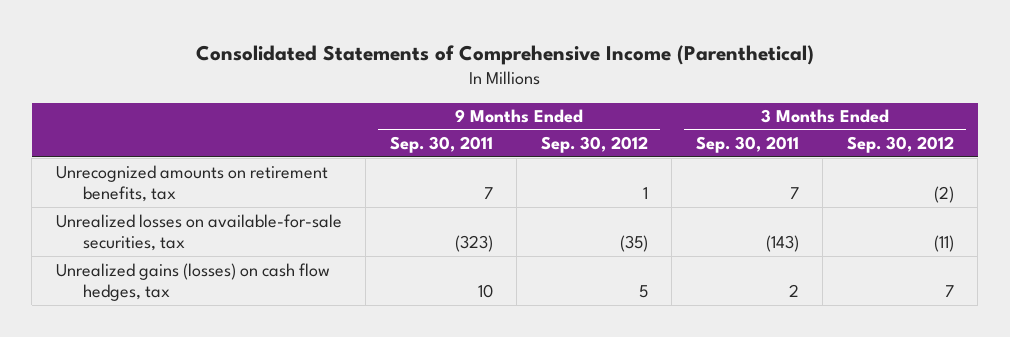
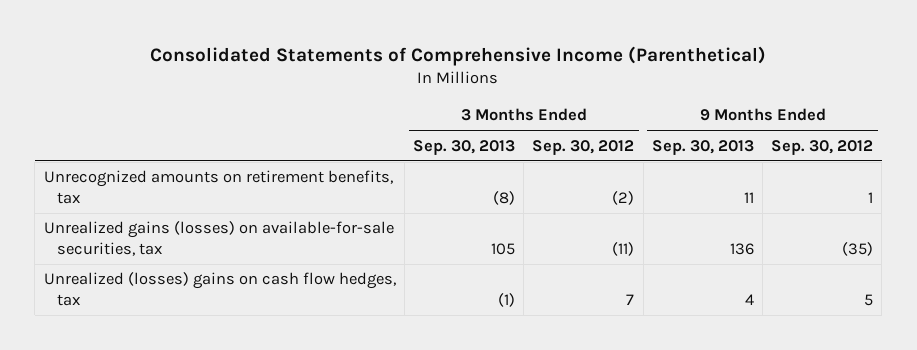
- | 9 Months Ended Sep. 30, 2011 | 9 Months Ended Sep. 30, 2012 | 3 Months Ended Sep. 30, 2011 | 3 Months Ended Sep. 30, 2012
+ | 3 Months Ended Sep. 30, 2013 | 3 Months Ended Sep. 30, 2012 | 9 Months Ended Sep. 30, 2013 | 9 Months Ended Sep. 30, 2012
- Unrealized losses on available-for-sale securities, tax | (323) | (35) | (143) | (11)
- Unrealized gains (losses) on cash flow hedges, tax | 10 | 5 | 2 | 7
+ Unrealized gains (losses) on available-for-sale securities, tax | 105 | (11) | 136 | (35)
+ Unrealized (losses) gains on cash flow hedges, tax | (1) | 7 | 4 | 5

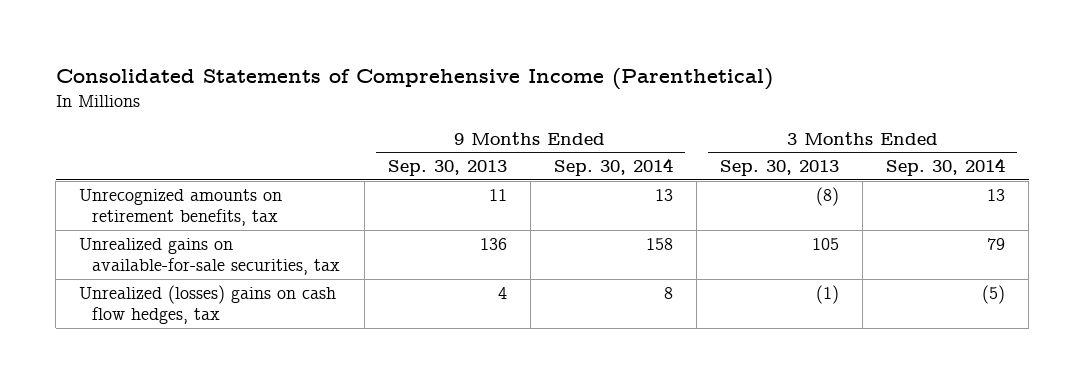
- | 3 Months Ended Sep. 30, 2013 | 3 Months Ended Sep. 30, 2012 | 9 Months Ended Sep. 30, 2013 | 9 Months Ended Sep. 30, 2012
+ | 9 Months Ended Sep. 30, 2013 | 9 Months Ended Sep. 30, 2014 | 3 Months Ended Sep. 30, 2013 | 3 Months Ended Sep. 30, 2014
- Unrealized gains (losses) on available-for-sale securities, tax | 105 | (11) | 136 | (35)
+ Unrealized gains on available-for-sale securities, tax | 136 | 158 | 105 | 79

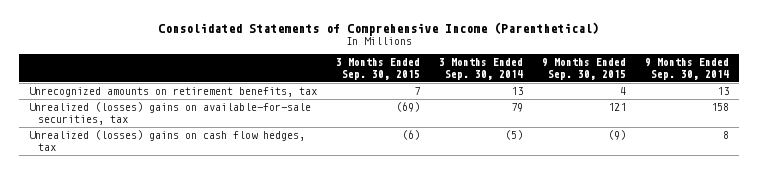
- | 9 Months Ended Sep. 30, 2013 | 9 Months Ended Sep. 30, 2014 | 3 Months Ended Sep. 30, 2013 | 3 Months Ended Sep. 30, 2014
+ | 3 Months Ended Sep. 30, 2015 | 3 Months Ended Sep. 30, 2014 | 9 Months Ended Sep. 30, 2015 | 9 Months Ended Sep. 30, 2014
- Unrealized gains on available-for-sale securities, tax | 136 | 158 | 105 | 79
+ Unrealized (losses) gains on available-for-sale securities, tax | (69) | 79 | 121 | 158

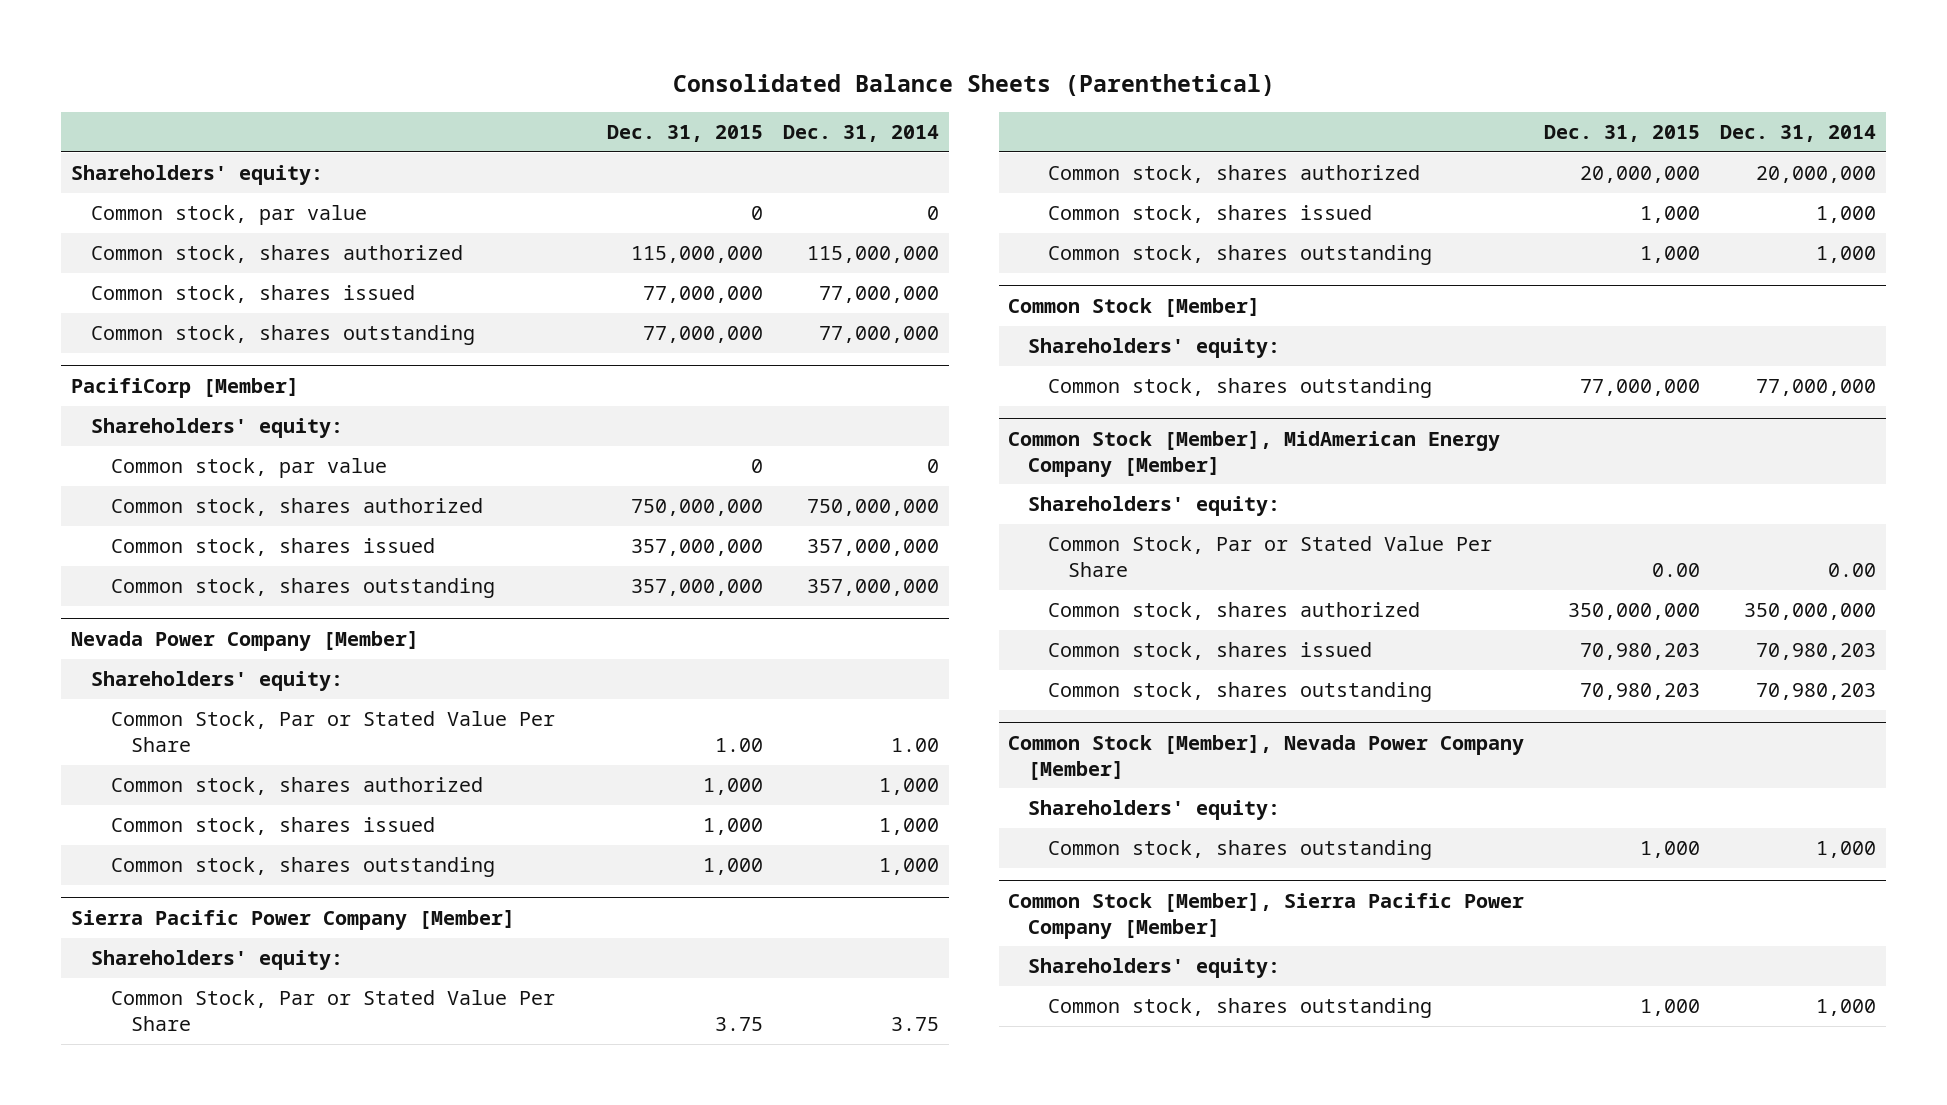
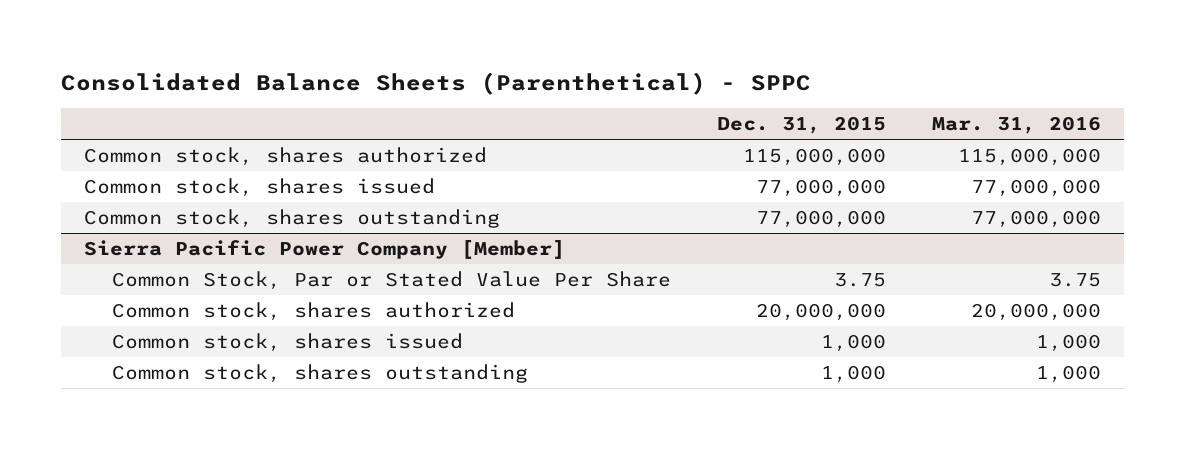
- Consolidated Balance Sheets (Parenthetical)
+ Consolidated Balance Sheets (Parenthetical) - SPPC
- | Dec. 31, 2015 | Dec. 31, 2014
+ | Dec. 31, 2015 | Mar. 31, 2016
- Shareholders' equity:
- Common stock, par value | 0 | 0
- PacifiCorp [Member]
- Shareholders' equity:
- Common stock, par value | 0 | 0
- Common stock, shares authorized | 750,000,000 | 750,000,000
- Common stock, shares issued | 357,000,000 | 357,000,000
- Common stock, shares outstanding | 357,000,000 | 357,000,000
- Nevada Power Company [Member]
- Shareholders' equity:
- Common Stock, Par or Stated Value Per Share | 1.00 | 1.00
- Common stock, shares authorized | 1,000 | 1,000
- Common stock, shares issued | 1,000 | 1,000
- Common stock, shares outstanding | 1,000 | 1,000
@ Sierra Pacific Power Company [Member]
- Shareholders' equity:
- Common Stock [Member]
- Shareholders' equity:
- Common stock, shares outstanding | 77,000,000 | 77,000,000
- Common Stock [Member], MidAmerican Energy Company [Member]
- Shareholders' equity:
- Common Stock, Par or Stated Value Per Share | 0.00 | 0.00
- Common stock, shares authorized | 350,000,000 | 350,000,000
- Common stock, shares issued | 70,980,203 | 70,980,203
- Common stock, shares outstanding | 70,980,203 | 70,980,203
- Common Stock [Member], Nevada Power Company [Member]
- Shareholders' equity:
- Common stock, shares outstanding | 1,000 | 1,000
- Common Stock [Member], Sierra Pacific Power Company [Member]
- Shareholders' equity:
- Common stock, shares outstanding | 1,000 | 1,000

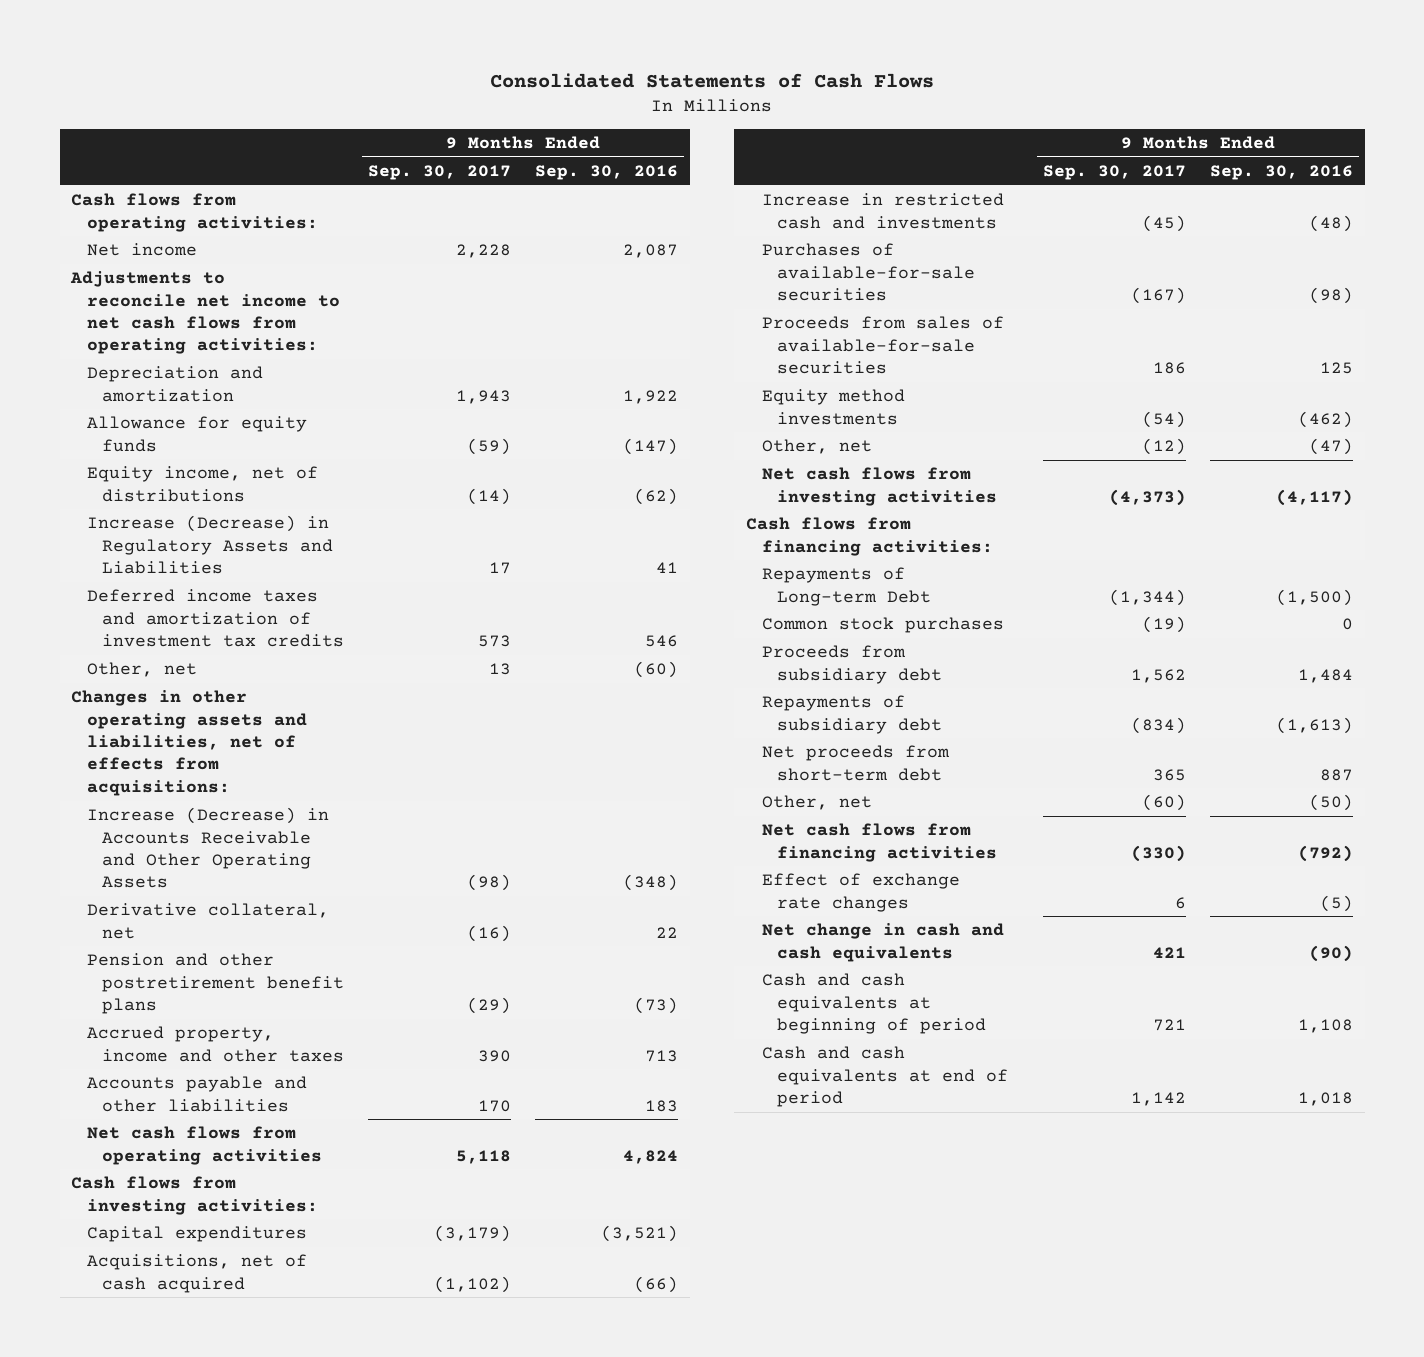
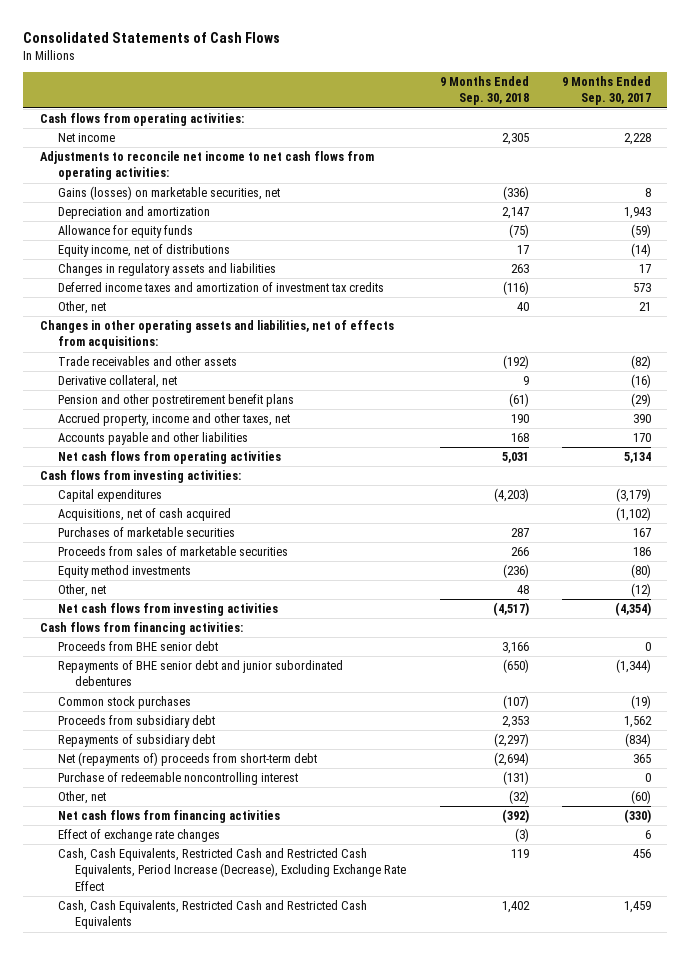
- | 9 Months Ended Sep. 30, 2017 | 9 Months Ended Sep. 30, 2016
+ | 9 Months Ended Sep. 30, 2018 | 9 Months Ended Sep. 30, 2017
+ Gains (losses) on marketable securities, net | (336) | 8
- Increase (Decrease) in Regulatory Assets and Liabilities | 17 | 41
+ Changes in regulatory assets and liabilities | 263 | 17
- Other, net | 13 | (60)
+ Other, net | 40 | 21
- Increase (Decrease) in Accounts Receivable and Other Operating Assets | (98) | (348)
+ Trade receivables and other assets | (192) | (82)
- Accrued property, income and other taxes | 390 | 713
+ Accrued property, income and other taxes, net | 190 | 390
- Net cash flows from operating activities | 5,118 | 4,824
+ Net cash flows from operating activities | 5,031 | 5,134
- Increase in restricted cash and investments | (45) | (48)
- Purchases of available-for-sale securities | (167) | (98)
- Proceeds from sales of available-for-sale securities | 186 | 125
- Equity method investments | (54) | (462)
+ Purchases of marketable securities | 287 | 167
+ Proceeds from sales of marketable securities | 266 | 186
+ Equity method investments | (236) | (80)
- Net cash flows from investing activities | (4,373) | (4,117)
+ Net cash flows from investing activities | (4,517) | (4,354)
- Repayments of Long-term Debt | (1,344) | (1,500)
+ Proceeds from BHE senior debt | 3,166 | 0
+ Repayments of BHE senior debt and junior subordinated debentures | (650) | (1,344)
- Net proceeds from short-term debt | 365 | 887
+ Net (repayments of) proceeds from short-term debt | (2,694) | 365
+ Purchase of redeemable noncontrolling interest | (131) | 0
- Net change in cash and cash equivalents | 421 | (90)
- Cash and cash equivalents at beginning of period | 721 | 1,108
- Cash and cash equivalents at end of period | 1,142 | 1,018
+ Cash, Cash Equivalents, Restricted Cash and Restricted Cash Equivalents, Period Increase (Decrease), Excluding Exchange Rate Effect | 119 | 456
+ Cash, Cash Equivalents, Restricted Cash and Restricted Cash Equivalents | 1,402 | 1,459

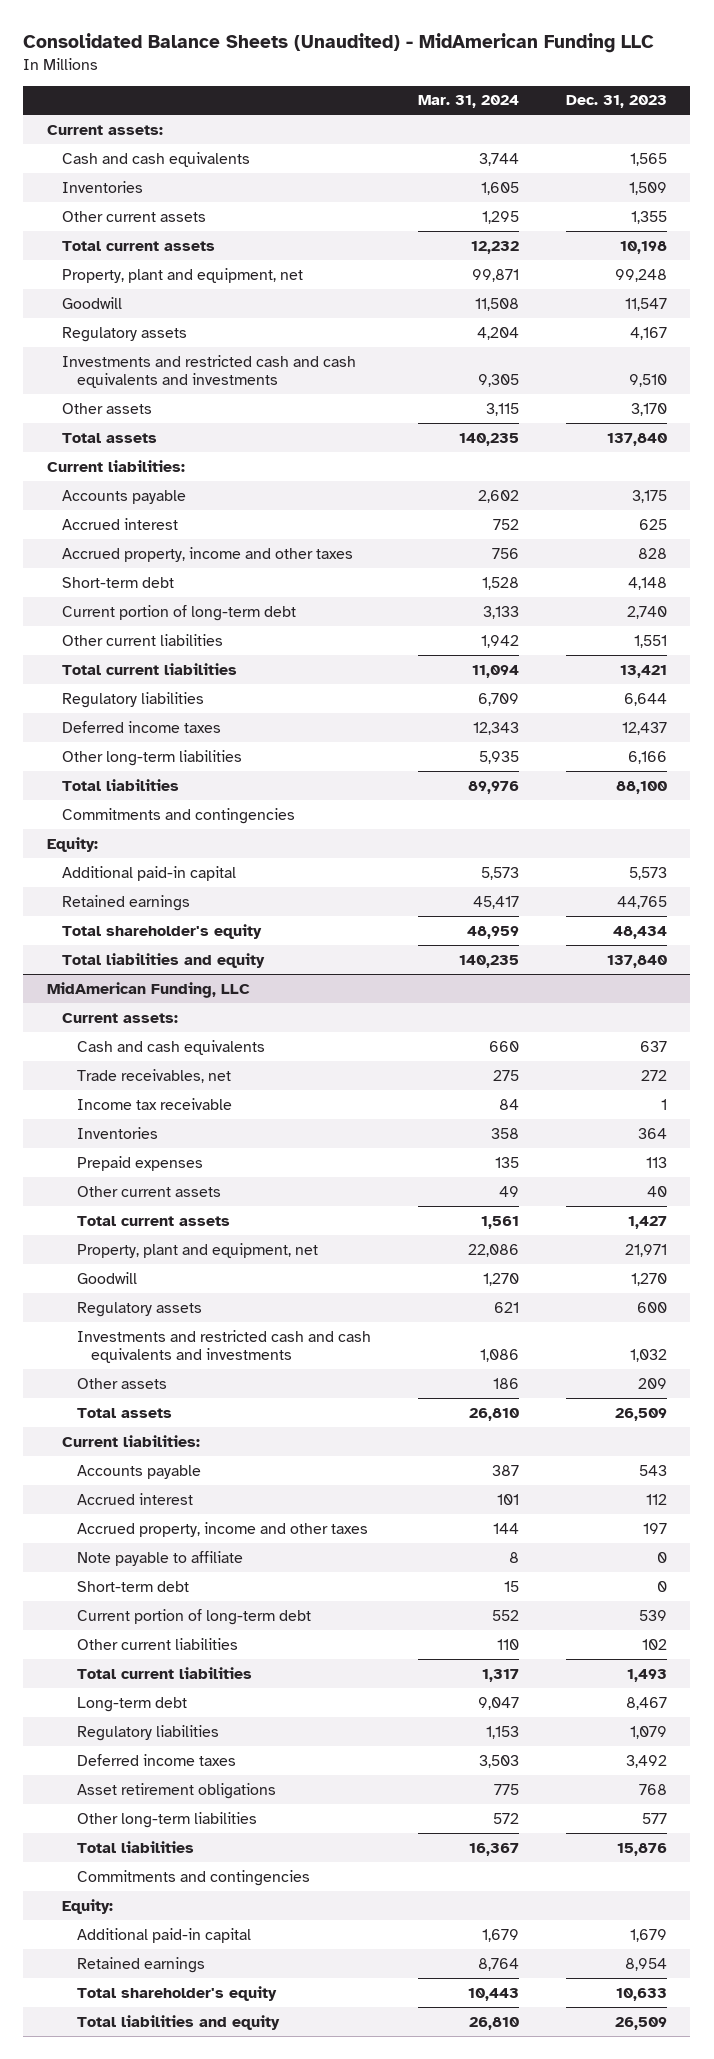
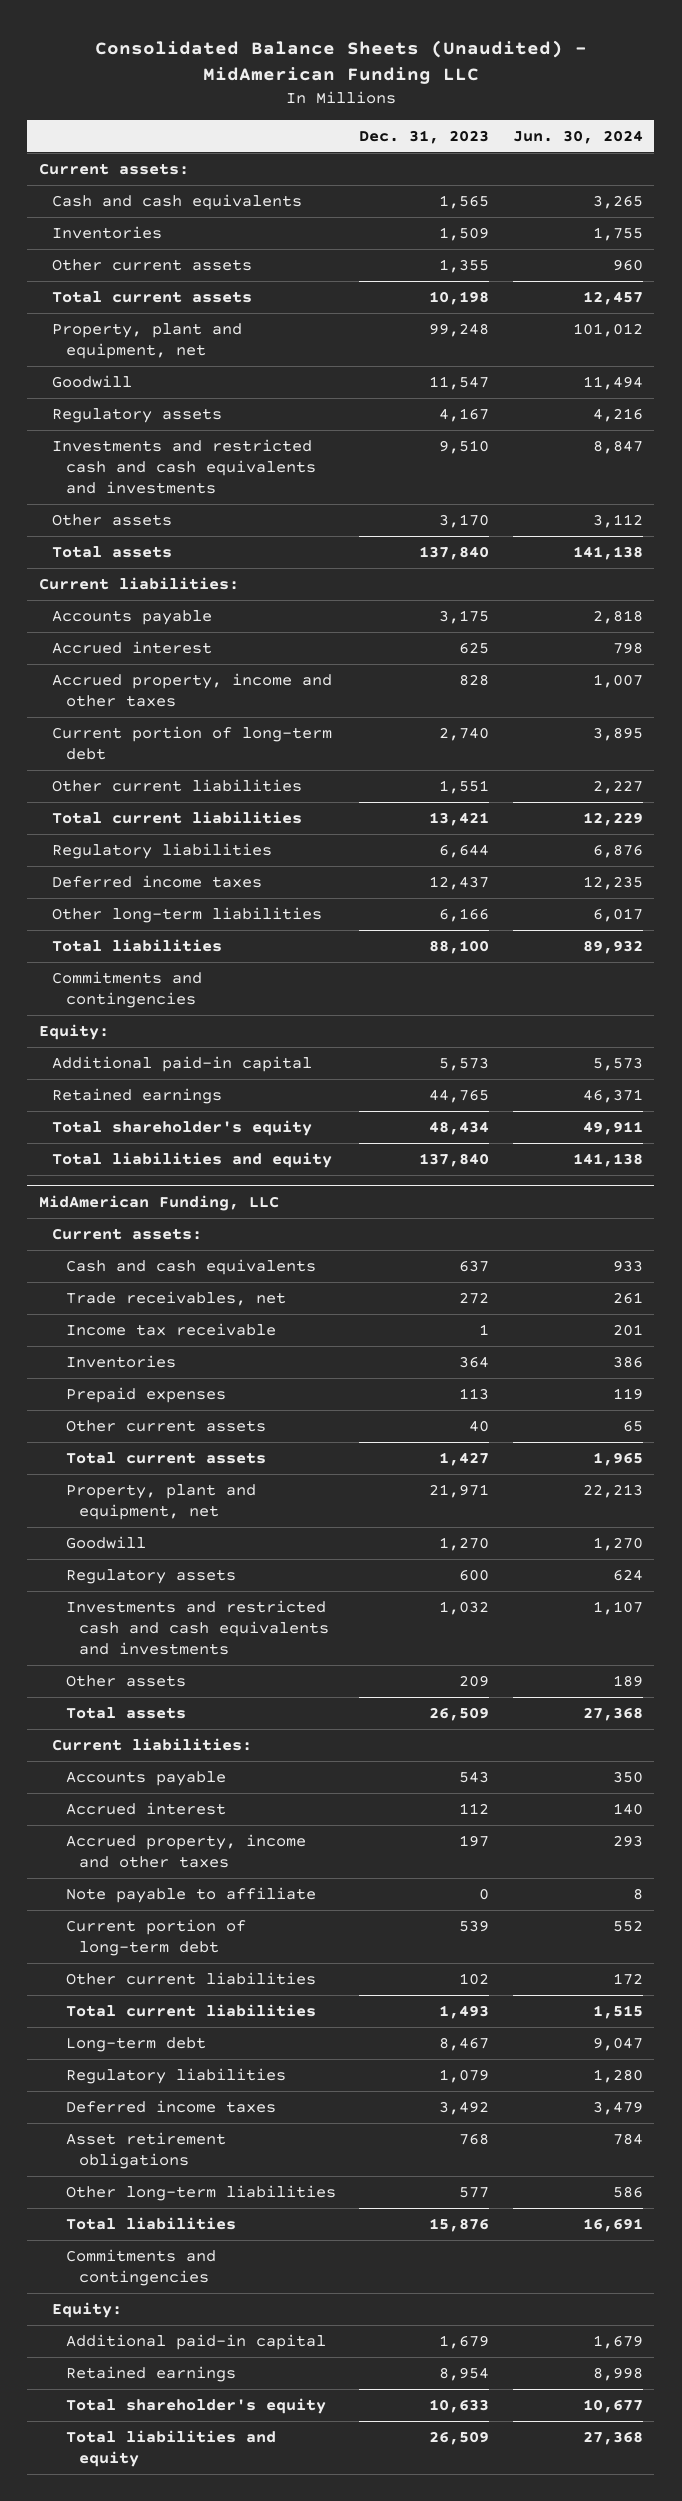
- | Mar. 31, 2024 | Dec. 31, 2023
+ | Dec. 31, 2023 | Jun. 30, 2024
- Short-term debt | 1,528 | 4,148
@ MidAmerican Funding, LLC
- Short-term debt | 15 | 0

